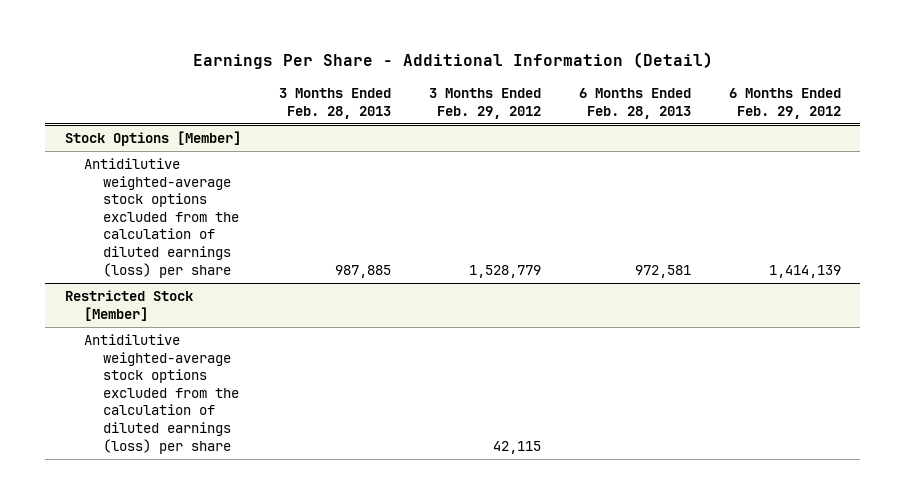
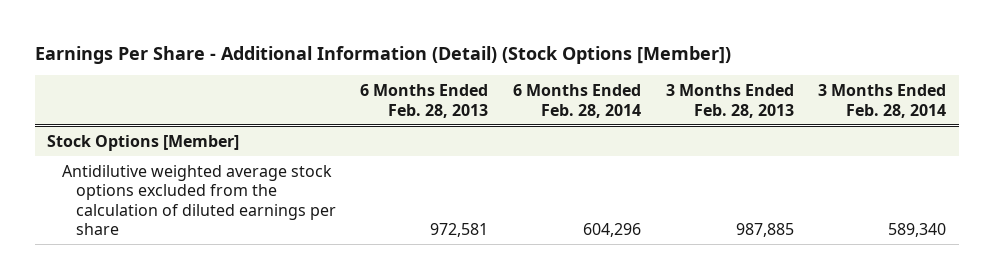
- Earnings Per Share - Additional Information (Detail)
+ Earnings Per Share - Additional Information (Detail) (Stock Options [Member])
- | 3 Months Ended Feb. 28, 2013 | 3 Months Ended Feb. 29, 2012 | 6 Months Ended Feb. 28, 2013 | 6 Months Ended Feb. 29, 2012
+ | 6 Months Ended Feb. 28, 2013 | 6 Months Ended Feb. 28, 2014 | 3 Months Ended Feb. 28, 2013 | 3 Months Ended Feb. 28, 2014
@ Stock Options [Member]
- Antidilutive weighted-average stock options excluded from the calculation of diluted earnings (loss) per share | 987,885 | 1,528,779 | 972,581 | 1,414,139
- Restricted Stock [Member]
- Antidilutive weighted-average stock options excluded from the calculation of diluted earnings (loss) per share | | 42,115 | |
@ Stock Options [Member]
+ Antidilutive weighted average stock options excluded from the calculation of diluted earnings per share | 972,581 | 604,296 | 987,885 | 589,340

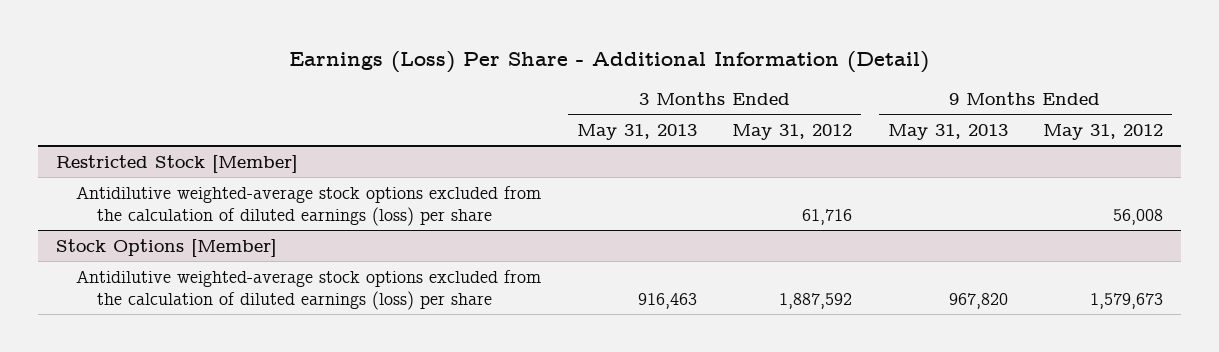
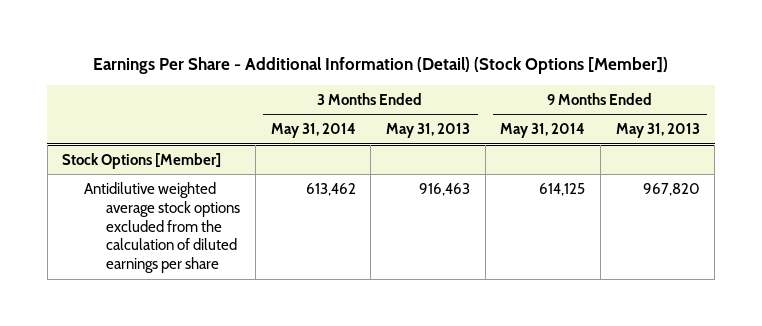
- Earnings (Loss) Per Share - Additional Information (Detail)
+ Earnings Per Share - Additional Information (Detail) (Stock Options [Member])
- | 3 Months Ended May 31, 2013 | 3 Months Ended May 31, 2012 | 9 Months Ended May 31, 2013 | 9 Months Ended May 31, 2012
+ | 3 Months Ended May 31, 2014 | 3 Months Ended May 31, 2013 | 9 Months Ended May 31, 2014 | 9 Months Ended May 31, 2013
- Restricted Stock [Member]
- Antidilutive weighted-average stock options excluded from the calculation of diluted earnings (loss) per share | | 61,716 | | 56,008
@ Stock Options [Member]
- Antidilutive weighted-average stock options excluded from the calculation of diluted earnings (loss) per share | 916,463 | 1,887,592 | 967,820 | 1,579,673
+ Antidilutive weighted average stock options excluded from the calculation of diluted earnings per share | 613,462 | 916,463 | 614,125 | 967,820

